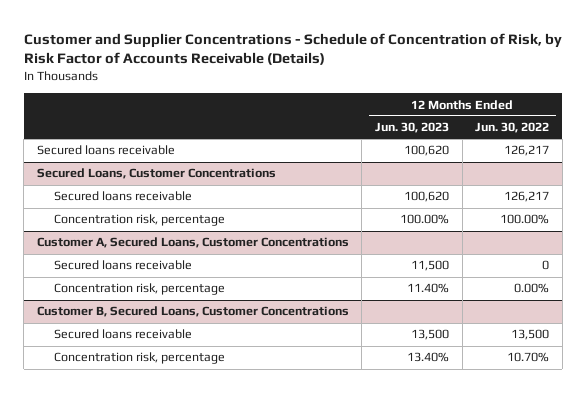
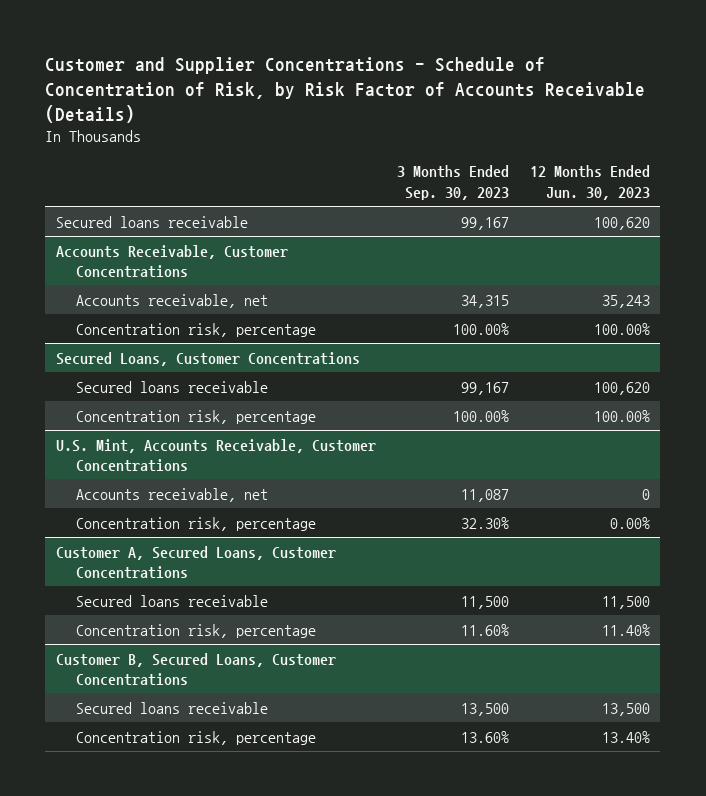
- | 12 Months Ended Jun. 30, 2023 | 12 Months Ended Jun. 30, 2022
+ | 3 Months Ended Sep. 30, 2023 | 12 Months Ended Jun. 30, 2023
+ Accounts Receivable, Customer Concentrations
+ Accounts receivable, net | 34,315 | 35,243
+ Concentration risk, percentage | 100.00% | 100.00%
+ U.S. Mint, Accounts Receivable, Customer Concentrations
+ Accounts receivable, net | 11,087 | 0
+ Concentration risk, percentage | 32.30% | 0.00%

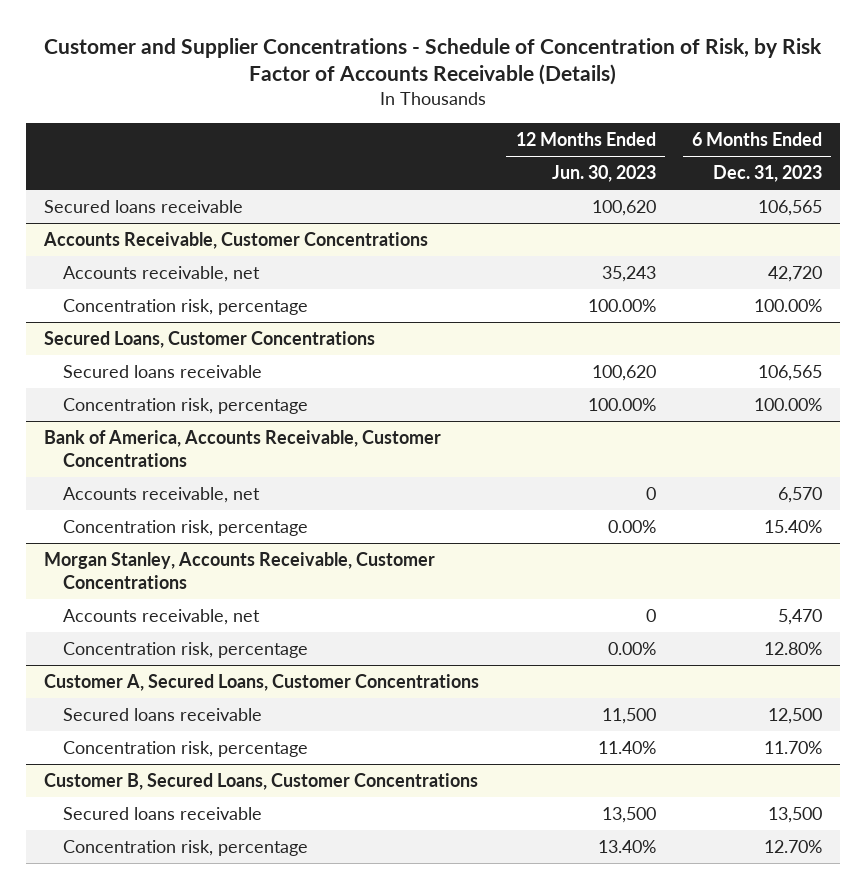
- | 3 Months Ended Sep. 30, 2023 | 12 Months Ended Jun. 30, 2023
+ | 12 Months Ended Jun. 30, 2023 | 6 Months Ended Dec. 31, 2023
- U.S. Mint, Accounts Receivable, Customer Concentrations
+ Bank of America, Accounts Receivable, Customer Concentrations
+ Morgan Stanley, Accounts Receivable, Customer Concentrations
+ Accounts receivable, net | 0 | 5,470
+ Concentration risk, percentage | 0.00% | 12.80%

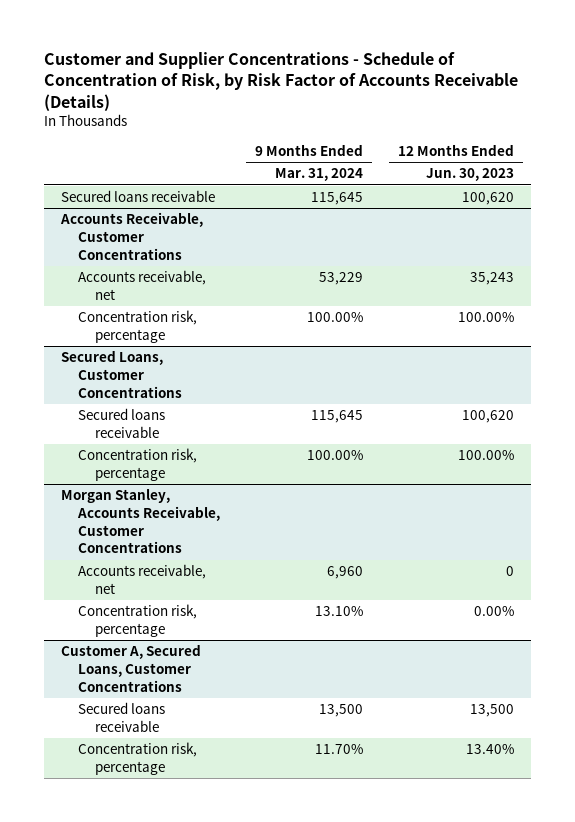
- | 12 Months Ended Jun. 30, 2023 | 6 Months Ended Dec. 31, 2023
+ | 9 Months Ended Mar. 31, 2024 | 12 Months Ended Jun. 30, 2023
- Bank of America, Accounts Receivable, Customer Concentrations
- Accounts receivable, net | 0 | 6,570
- Concentration risk, percentage | 0.00% | 15.40%
@ Customer A, Secured Loans, Customer Concentrations
- Secured loans receivable | 11,500 | 12,500
- Concentration risk, percentage | 11.40% | 11.70%
- Customer B, Secured Loans, Customer Concentrations

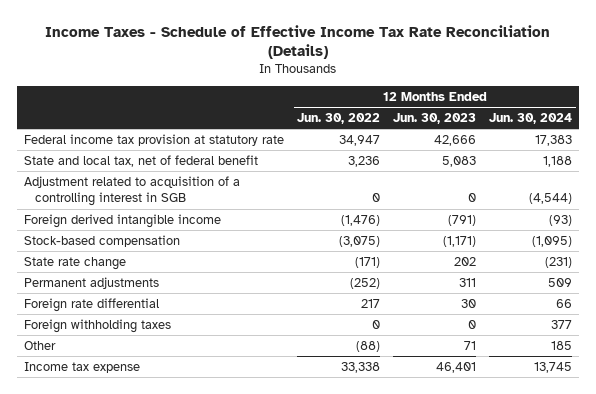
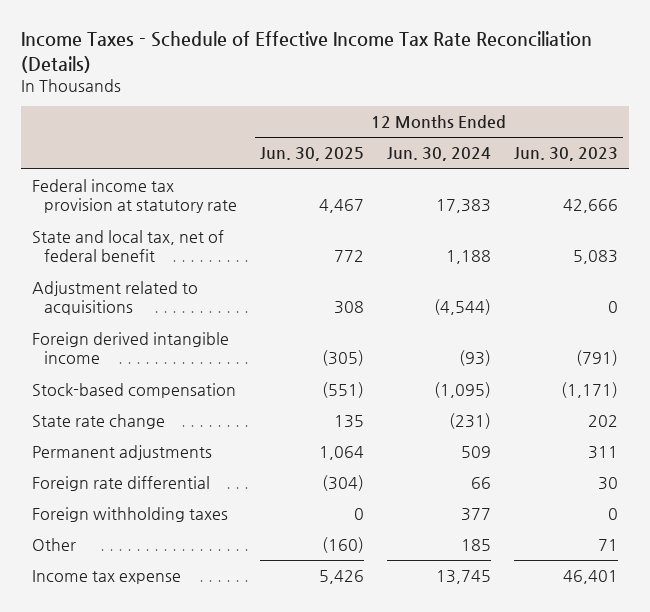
- | 12 Months Ended Jun. 30, 2022 | 12 Months Ended Jun. 30, 2023 | 12 Months Ended Jun. 30, 2024
+ | 12 Months Ended Jun. 30, 2025 | 12 Months Ended Jun. 30, 2024 | 12 Months Ended Jun. 30, 2023
- Adjustment related to acquisition of a controlling interest in SGB | 0 | 0 | (4,544)
+ Adjustment related to acquisitions | 308 | (4,544) | 0

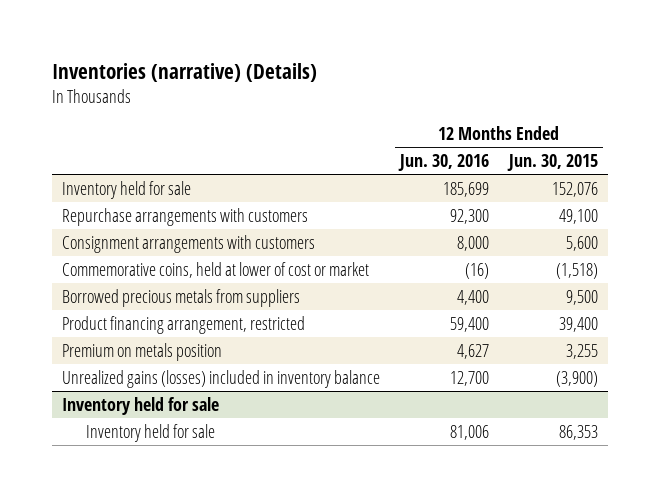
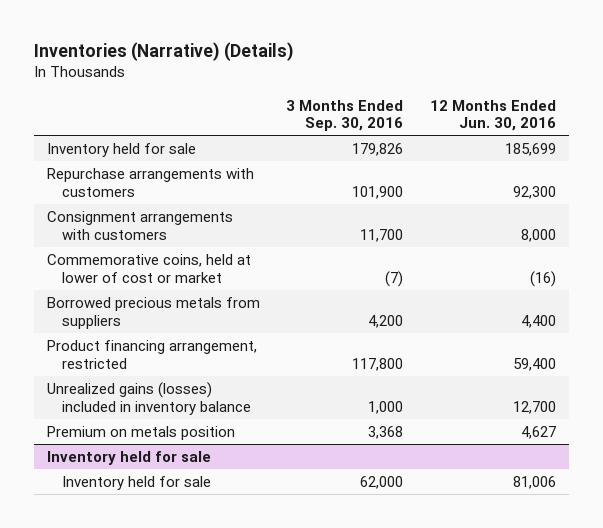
- Inventories (narrative) (Details)
+ Inventories (Narrative) (Details)
- | 12 Months Ended Jun. 30, 2016 | 12 Months Ended Jun. 30, 2015
+ | 3 Months Ended Sep. 30, 2016 | 12 Months Ended Jun. 30, 2016
moved down: Premium on metals position | 3,368 | 4,627

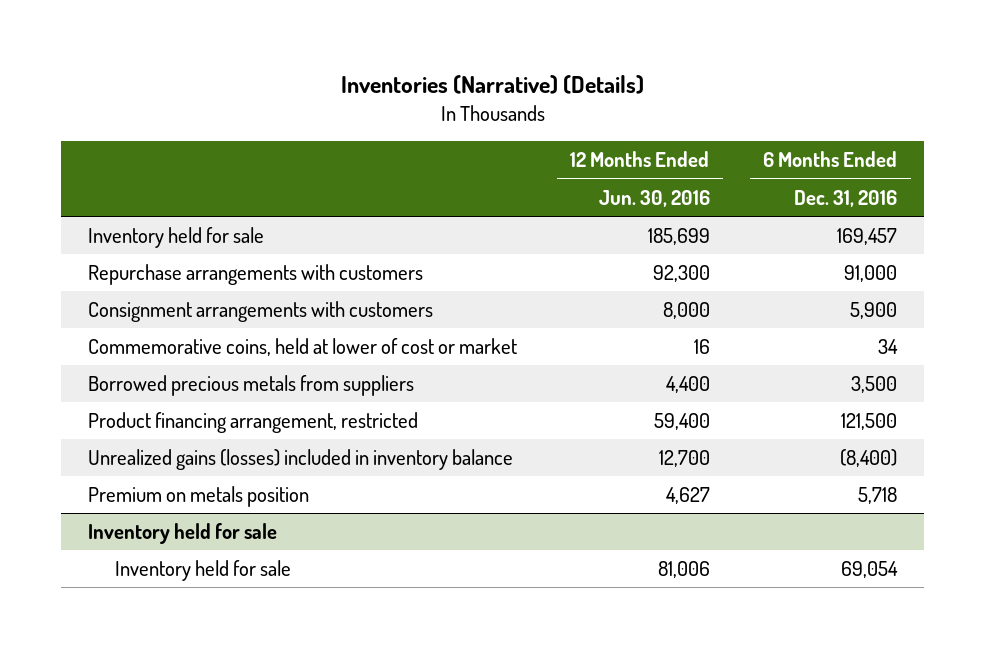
- | 3 Months Ended Sep. 30, 2016 | 12 Months Ended Jun. 30, 2016
+ | 12 Months Ended Jun. 30, 2016 | 6 Months Ended Dec. 31, 2016
- Commemorative coins, held at lower of cost or market | (7) | (16)
+ Commemorative coins, held at lower of cost or market | 16 | 34

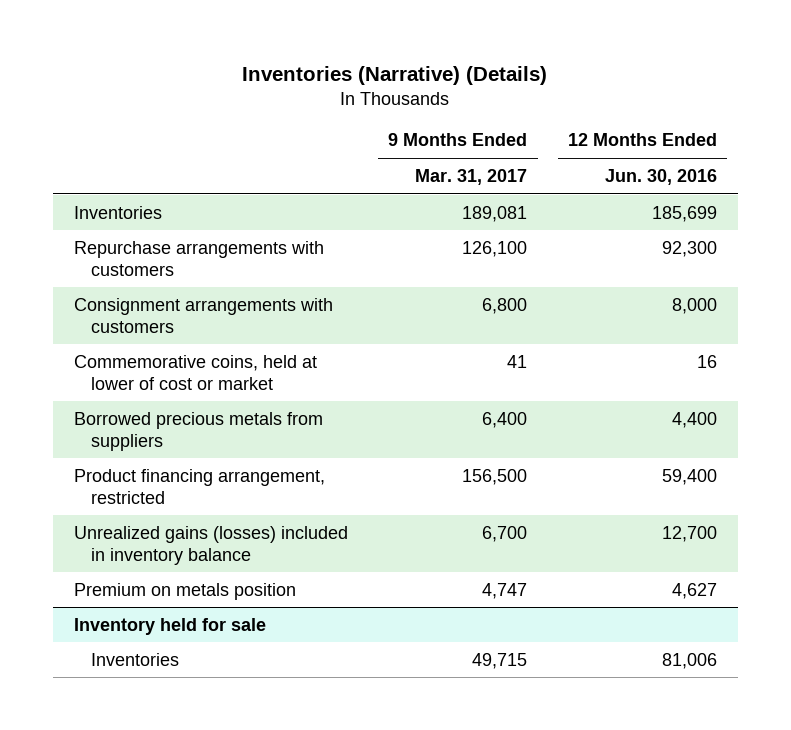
- | 12 Months Ended Jun. 30, 2016 | 6 Months Ended Dec. 31, 2016
+ | 9 Months Ended Mar. 31, 2017 | 12 Months Ended Jun. 30, 2016
- Inventory held for sale | 185,699 | 169,457
+ Inventories | 189,081 | 185,699
@ Inventory held for sale
- Inventory held for sale | 81,006 | 69,054
+ Inventories | 49,715 | 81,006

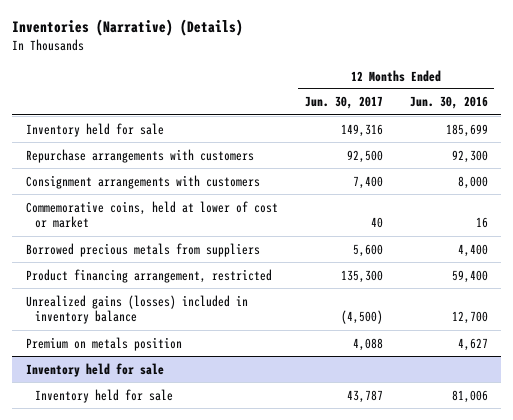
- | 9 Months Ended Mar. 31, 2017 | 12 Months Ended Jun. 30, 2016
+ | 12 Months Ended Jun. 30, 2017 | 12 Months Ended Jun. 30, 2016
- Inventories | 189,081 | 185,699
+ Inventory held for sale | 149,316 | 185,699
@ Inventory held for sale
- Inventories | 49,715 | 81,006
+ Inventory held for sale | 43,787 | 81,006

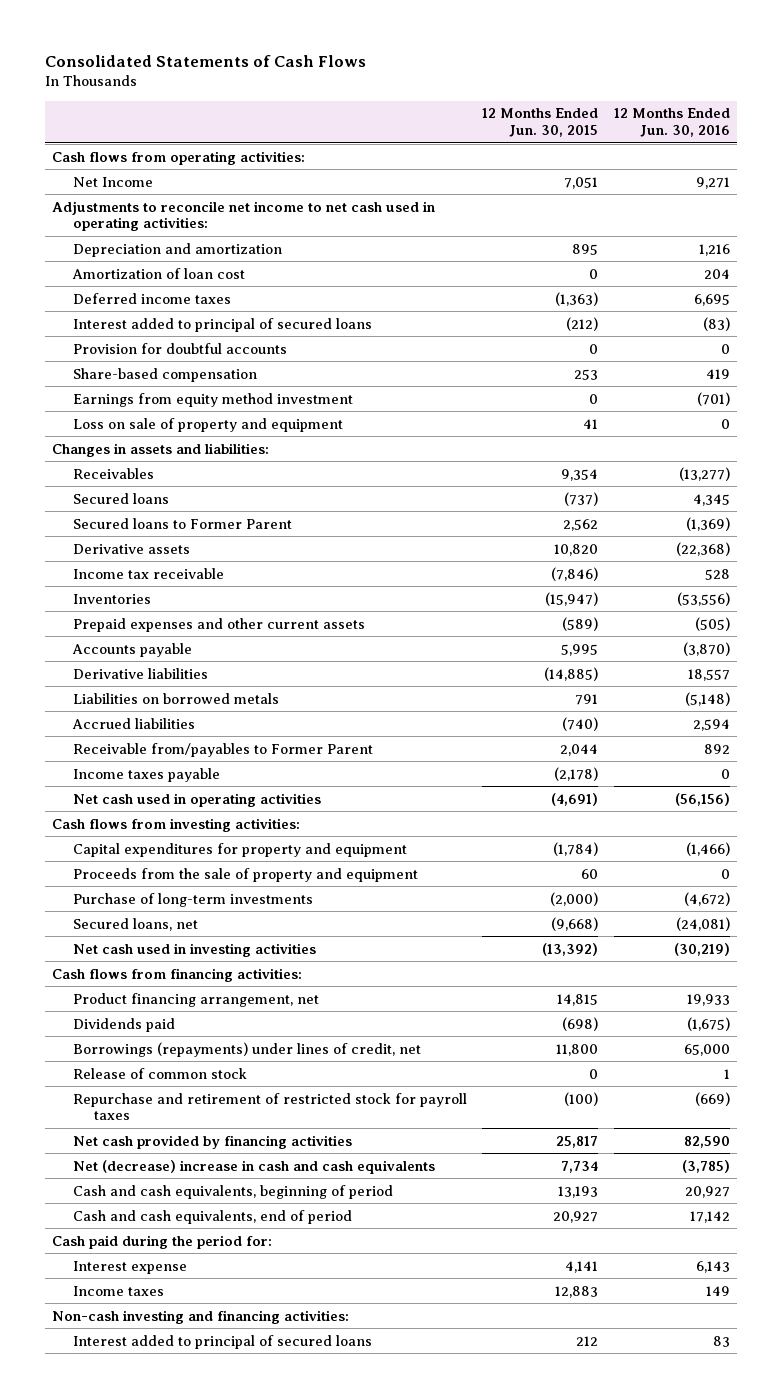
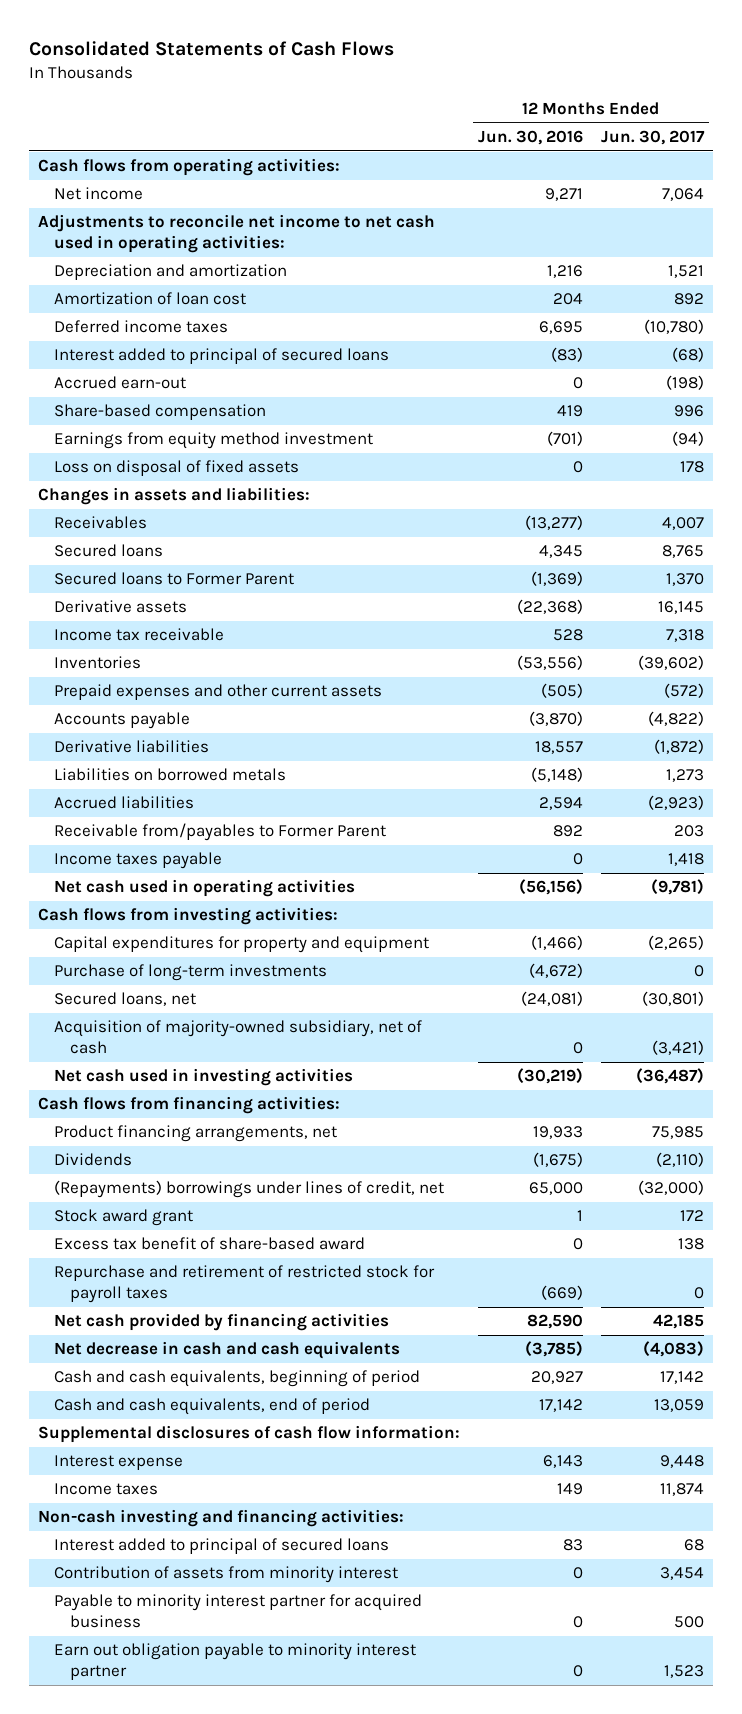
- | 12 Months Ended Jun. 30, 2015 | 12 Months Ended Jun. 30, 2016
+ | 12 Months Ended Jun. 30, 2016 | 12 Months Ended Jun. 30, 2017
- Net Income | 7,051 | 9,271
+ Net income | 9,271 | 7,064
- Provision for doubtful accounts | 0 | 0
+ Accrued earn-out | 0 | (198)
- Loss on sale of property and equipment | 41 | 0
+ Loss on disposal of fixed assets | 0 | 178
- Proceeds from the sale of property and equipment | 60 | 0
+ Acquisition of majority-owned subsidiary, net of cash | 0 | (3,421)
- Product financing arrangement, net | 14,815 | 19,933
- Dividends paid | (698) | (1,675)
- Borrowings (repayments) under lines of credit, net | 11,800 | 65,000
- Release of common stock | 0 | 1
+ Product financing arrangements, net | 19,933 | 75,985
+ Dividends | (1,675) | (2,110)
+ (Repayments) borrowings under lines of credit, net | 65,000 | (32,000)
+ Stock award grant | 1 | 172
+ Excess tax benefit of share-based award | 0 | 138
- Net (decrease) increase in cash and cash equivalents | 7,734 | (3,785)
+ Net decrease in cash and cash equivalents | (3,785) | (4,083)
- Cash paid during the period for:
+ Supplemental disclosures of cash flow information:
+ Contribution of assets from minority interest | 0 | 3,454
+ Payable to minority interest partner for acquired business | 0 | 500
+ Earn out obligation payable to minority interest partner | 0 | 1,523

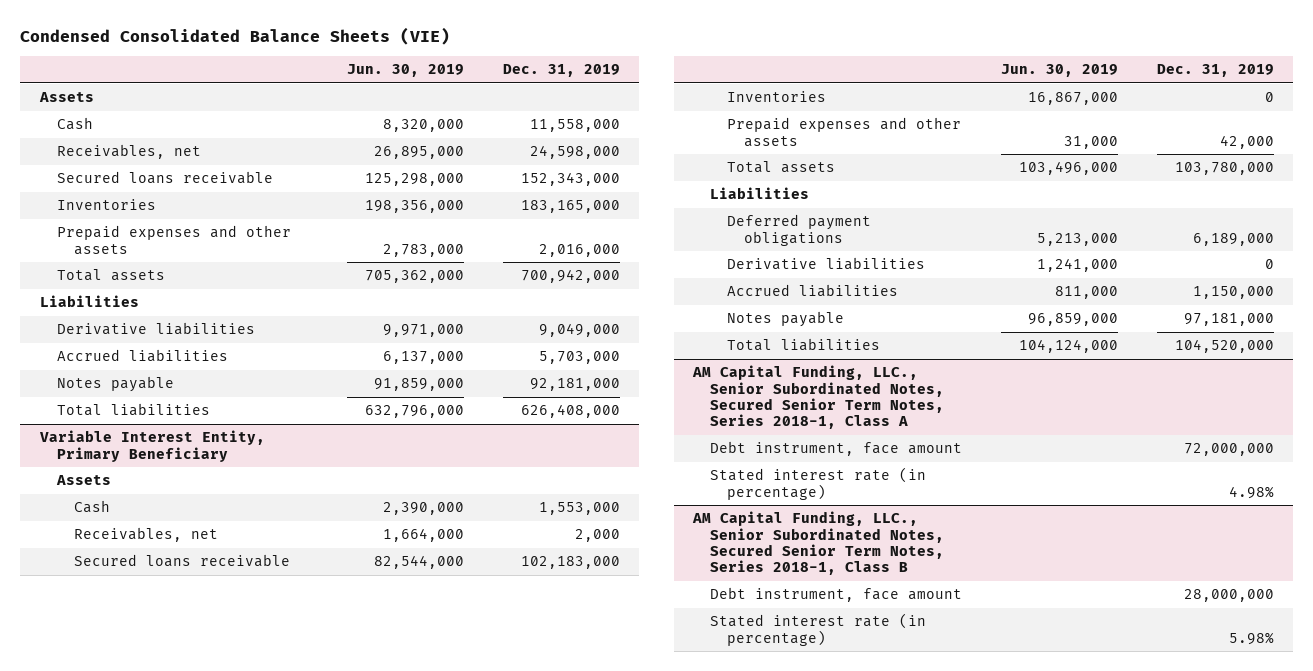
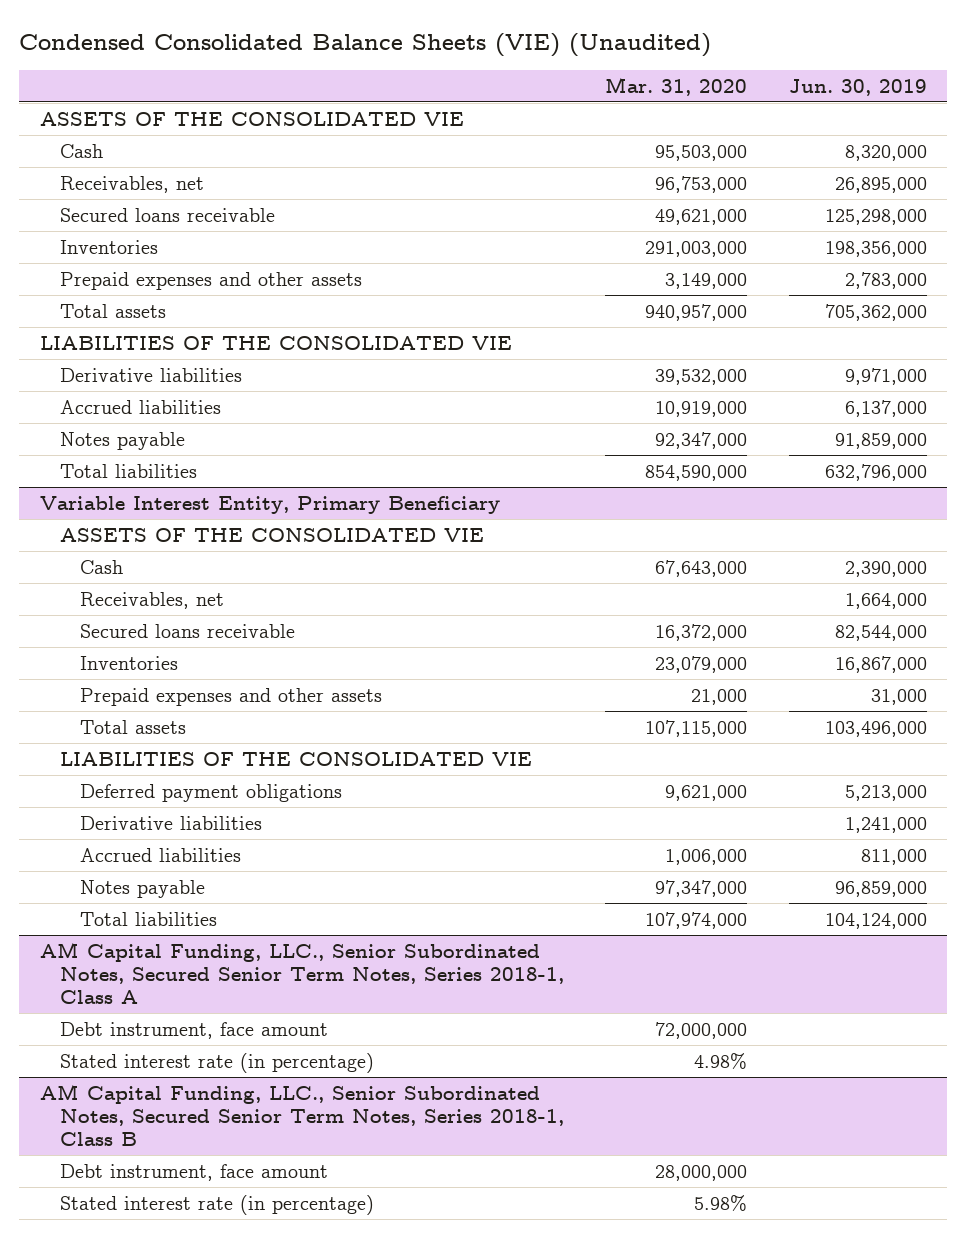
- Condensed Consolidated Balance Sheets (VIE)
+ Condensed Consolidated Balance Sheets (VIE) (Unaudited)
- | Jun. 30, 2019 | Dec. 31, 2019
+ | Mar. 31, 2020 | Jun. 30, 2019
- Assets
+ ASSETS OF THE CONSOLIDATED VIE
- Liabilities
+ LIABILITIES OF THE CONSOLIDATED VIE
@ Variable Interest Entity, Primary Beneficiary
- Assets
+ ASSETS OF THE CONSOLIDATED VIE
- Liabilities
+ LIABILITIES OF THE CONSOLIDATED VIE

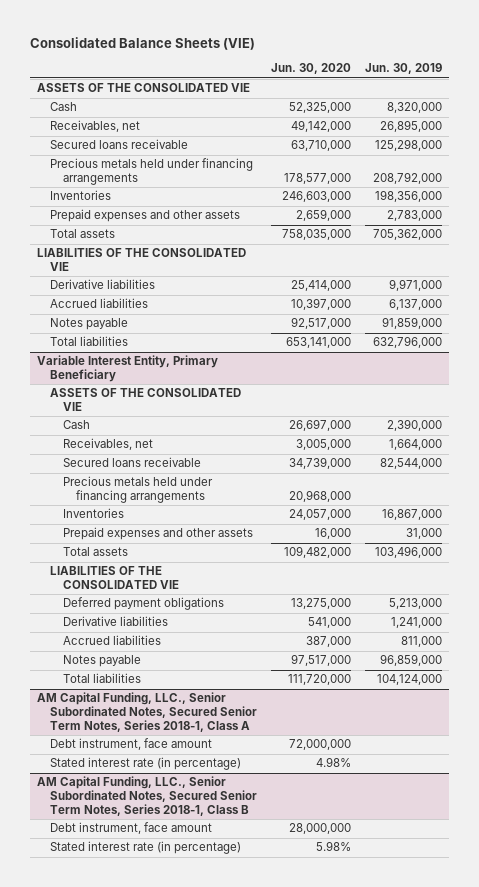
- Condensed Consolidated Balance Sheets (VIE) (Unaudited)
+ Consolidated Balance Sheets (VIE)
- | Mar. 31, 2020 | Jun. 30, 2019
+ | Jun. 30, 2020 | Jun. 30, 2019
+ Precious metals held under financing arrangements | 178,577,000 | 208,792,000
@ Variable Interest Entity, Primary Beneficiary
+ Precious metals held under financing arrangements | 20,968,000 |

